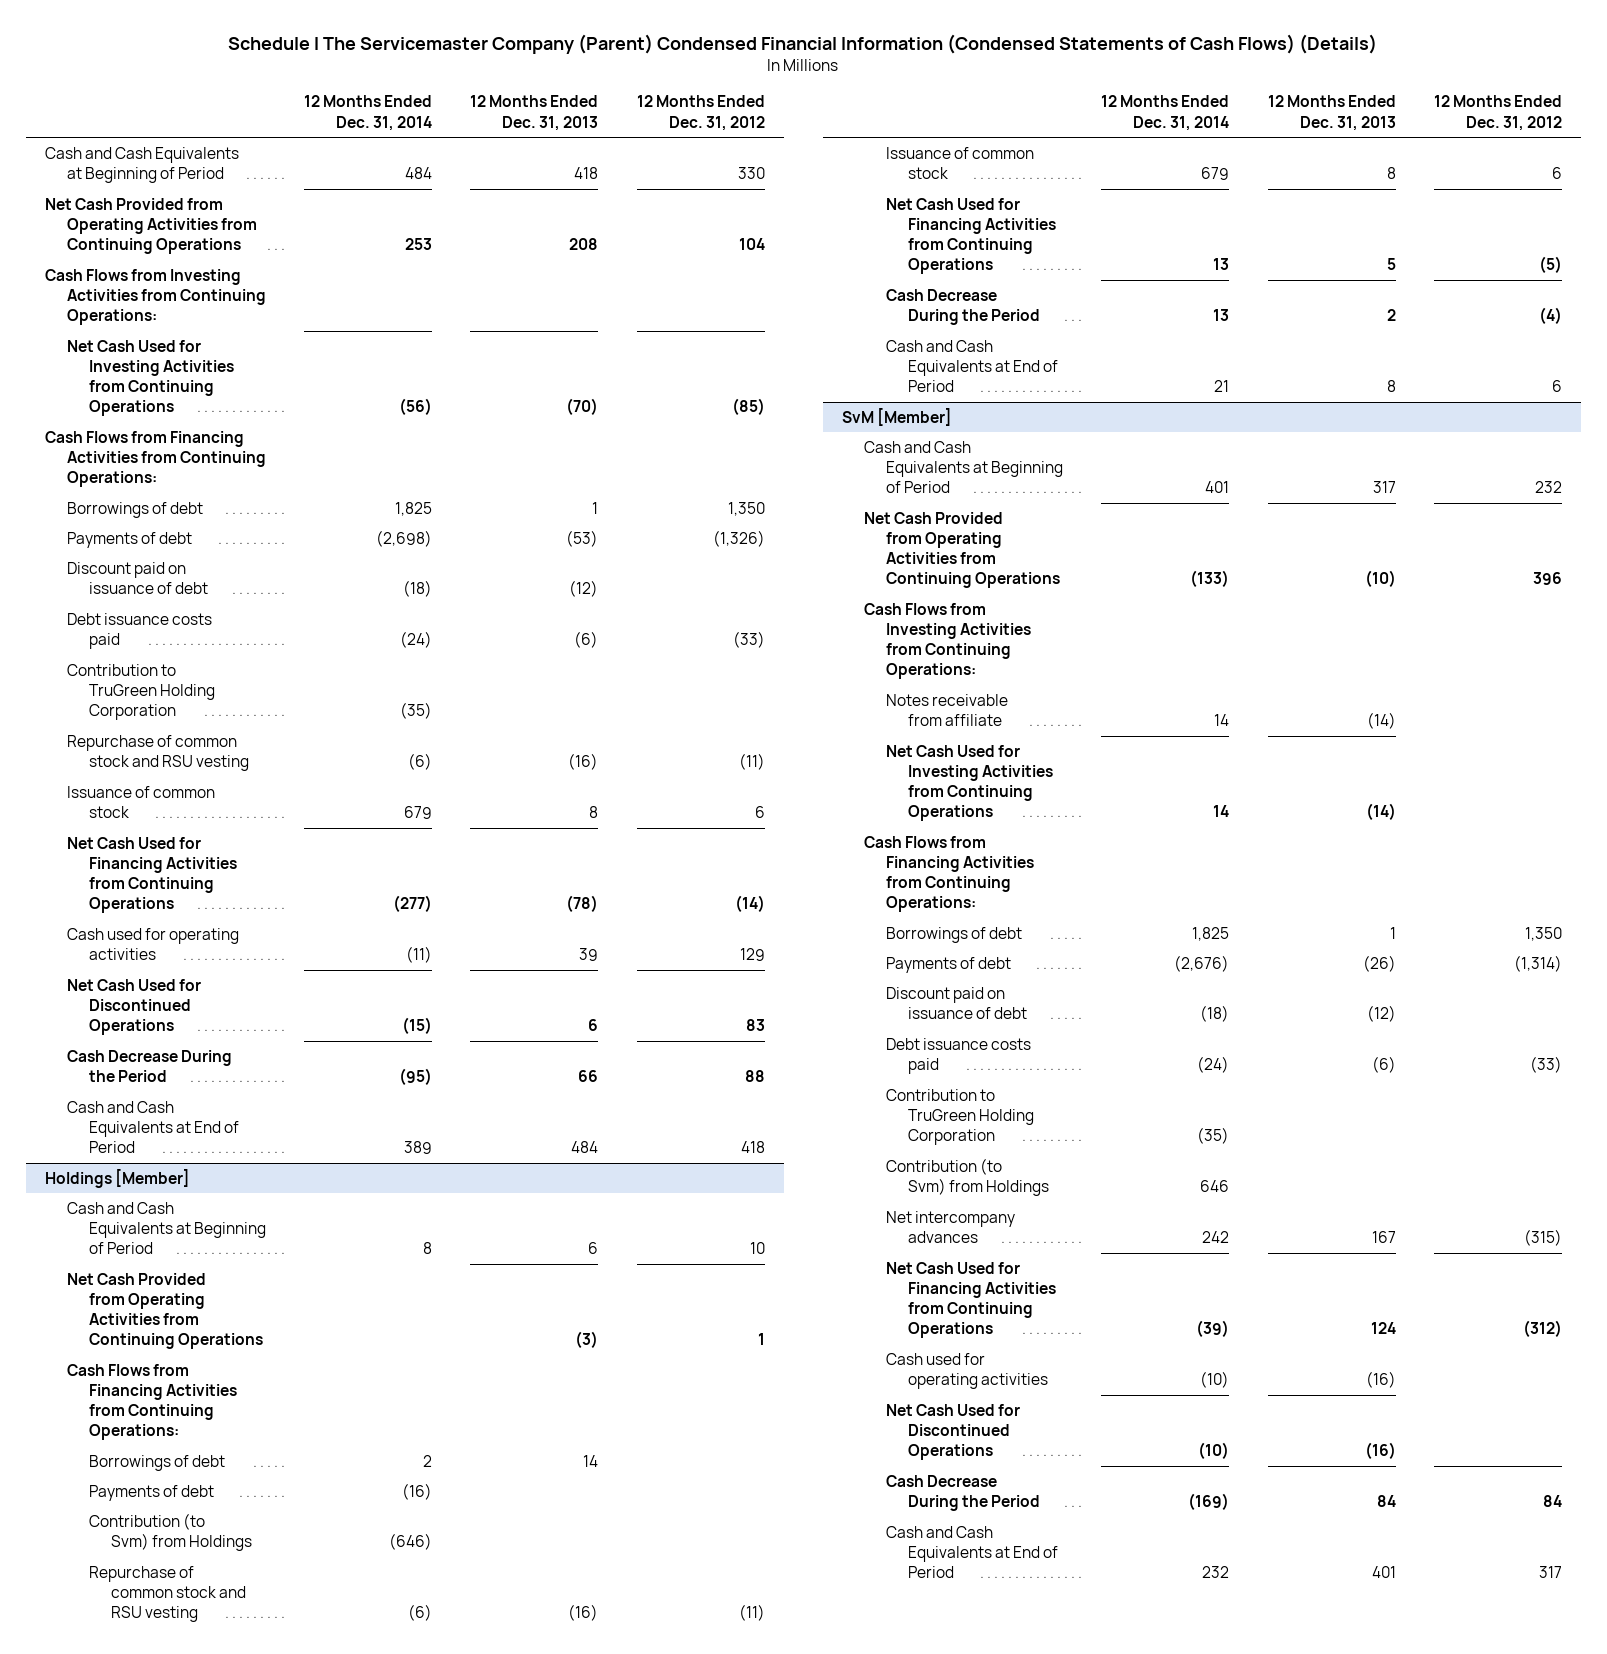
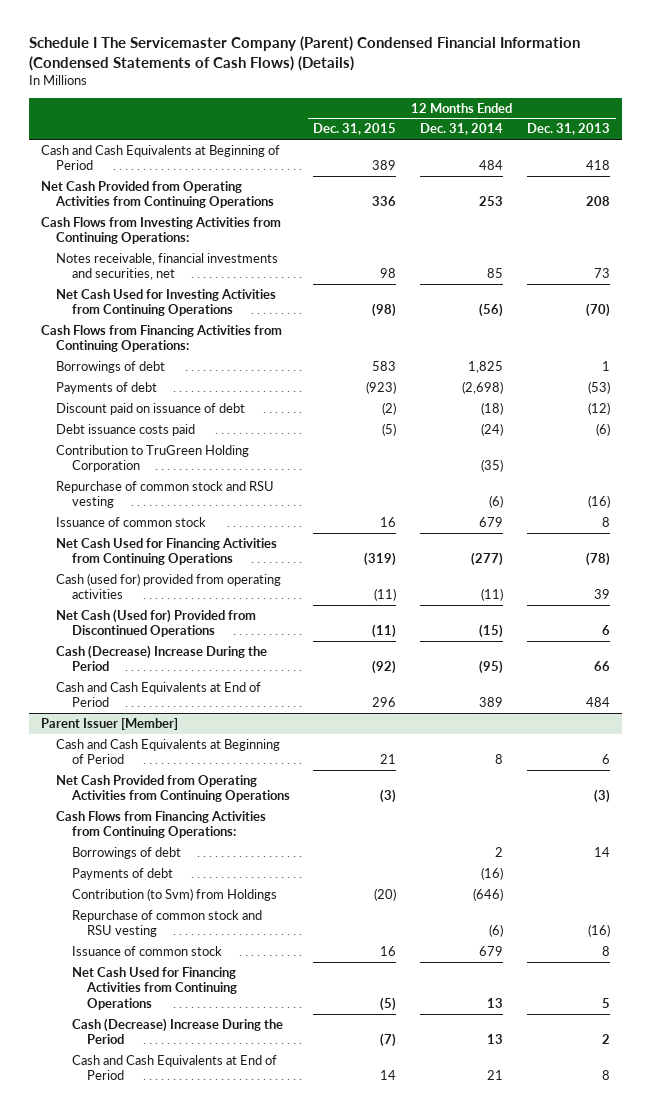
- | 12 Months Ended Dec. 31, 2014 | 12 Months Ended Dec. 31, 2013 | 12 Months Ended Dec. 31, 2012
+ | 12 Months Ended Dec. 31, 2015 | 12 Months Ended Dec. 31, 2014 | 12 Months Ended Dec. 31, 2013
+ Notes receivable, financial investments and securities, net | 98 | 85 | 73
- Cash used for operating activities | (11) | 39 | 129
- Net Cash Used for Discontinued Operations | (15) | 6 | 83
- Cash Decrease During the Period | (95) | 66 | 88
+ Cash (used for) provided from operating activities | (11) | (11) | 39
+ Net Cash (Used for) Provided from Discontinued Operations | (11) | (15) | 6
+ Cash (Decrease) Increase During the Period | (92) | (95) | 66
- Holdings [Member]
+ Parent Issuer [Member]
- Cash Decrease During the Period | 13 | 2 | (4)
+ Cash (Decrease) Increase During the Period | (7) | 13 | 2
- SvM [Member]
- Cash and Cash Equivalents at Beginning of Period | 401 | 317 | 232
- Net Cash Provided from Operating Activities from Continuing Operations | (133) | (10) | 396
- Cash Flows from Investing Activities from Continuing Operations:
- Notes receivable from affiliate | 14 | (14) |
- Net Cash Used for Investing Activities from Continuing Operations | 14 | (14) |
- Cash Flows from Financing Activities from Continuing Operations:
- Borrowings of debt | 1,825 | 1 | 1,350
- Payments of debt | (2,676) | (26) | (1,314)
- Discount paid on issuance of debt | (18) | (12) |
- Debt issuance costs paid | (24) | (6) | (33)
- Contribution to TruGreen Holding Corporation | (35) | |
- Contribution (to Svm) from Holdings | 646 | |
- Net intercompany advances | 242 | 167 | (315)
- Net Cash Used for Financing Activities from Continuing Operations | (39) | 124 | (312)
- Cash used for operating activities | (10) | (16) |
- Net Cash Used for Discontinued Operations | (10) | (16) |
- Cash Decrease During the Period | (169) | 84 | 84
- Cash and Cash Equivalents at End of Period | 232 | 401 | 317

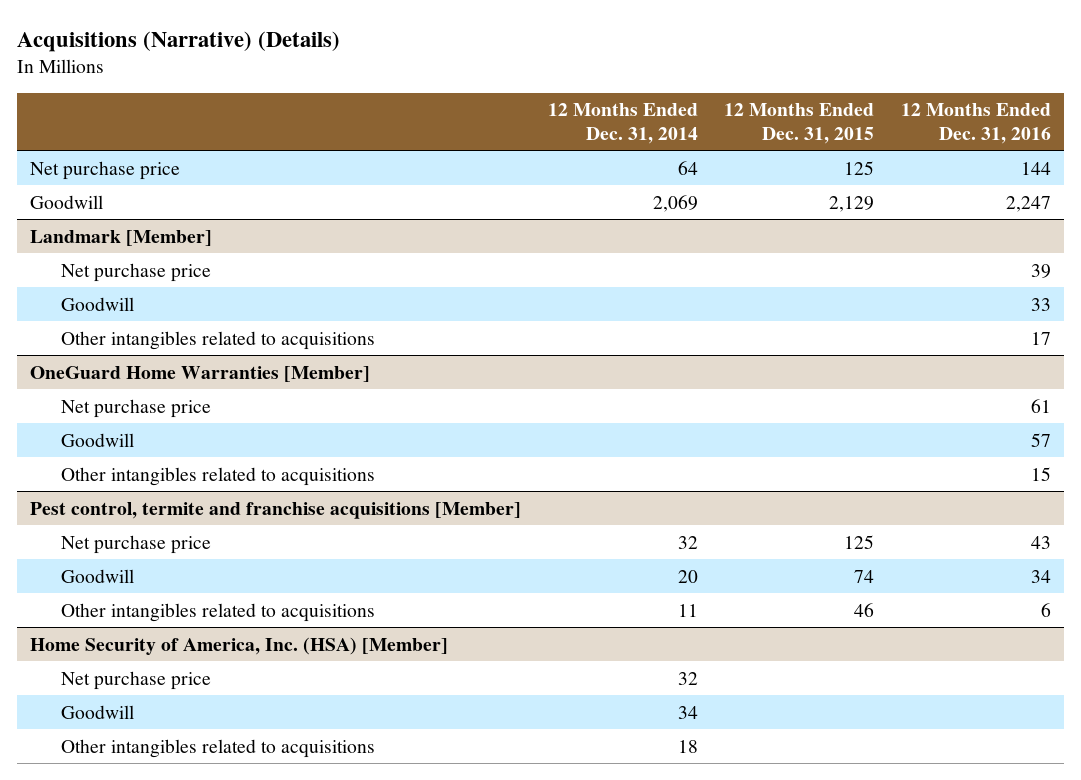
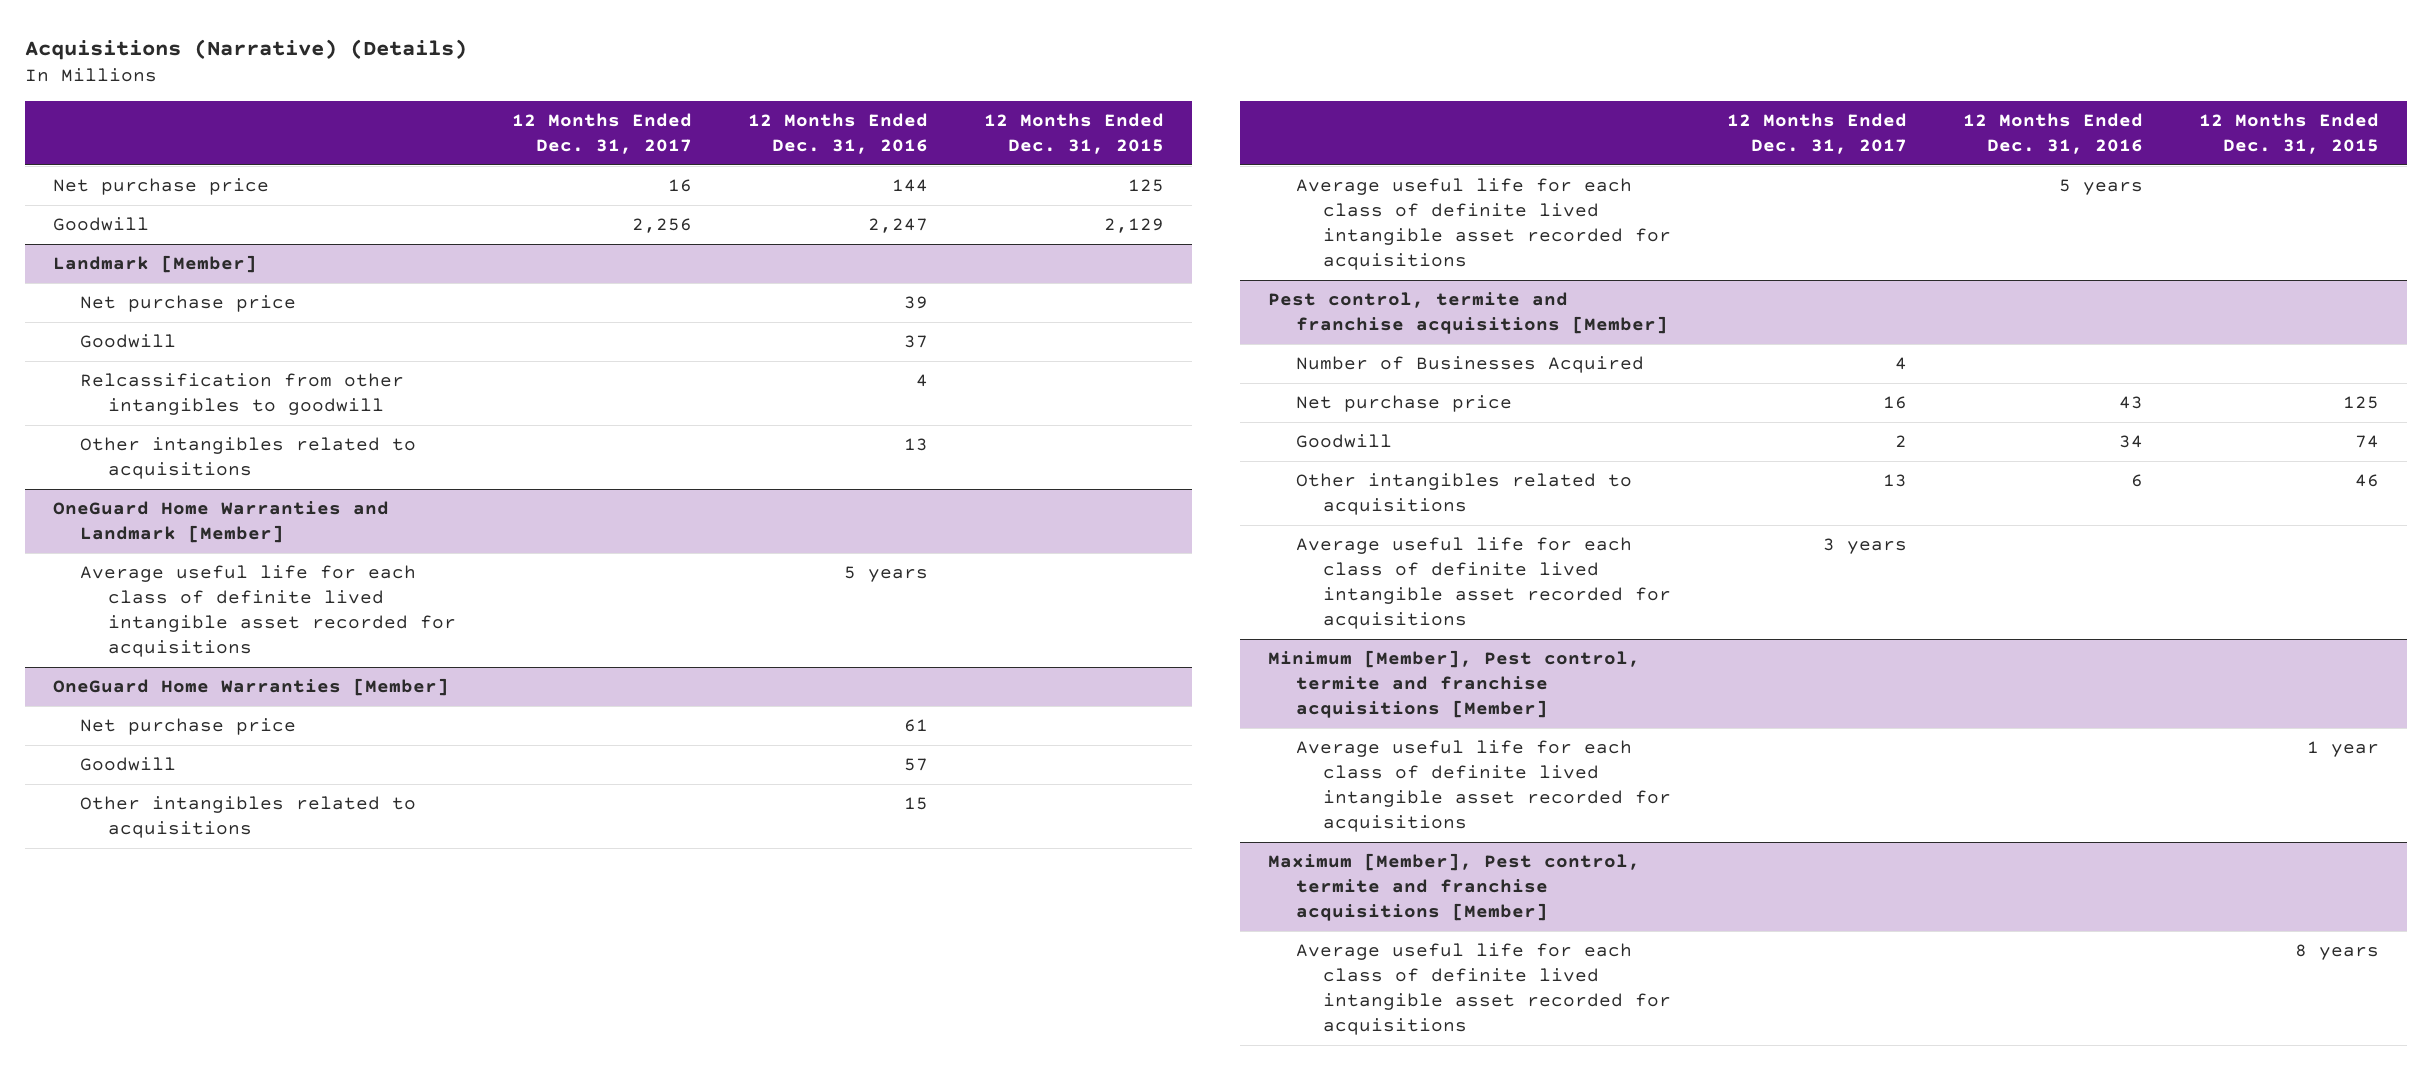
- | 12 Months Ended Dec. 31, 2014 | 12 Months Ended Dec. 31, 2015 | 12 Months Ended Dec. 31, 2016
+ | 12 Months Ended Dec. 31, 2017 | 12 Months Ended Dec. 31, 2016 | 12 Months Ended Dec. 31, 2015
@ Landmark [Member]
- Goodwill | | | 33
- Other intangibles related to acquisitions | | | 17
+ Goodwill | | 37 |
+ Relcassification from other intangibles to goodwill | | 4 |
+ Other intangibles related to acquisitions | | 13 |
+ OneGuard Home Warranties and Landmark [Member]
+ Average useful life for each class of definite lived intangible asset recorded for acquisitions | | 5 years |
@ OneGuard Home Warranties [Member]
+ Average useful life for each class of definite lived intangible asset recorded for acquisitions | | 5 years |
@ Pest control, termite and franchise acquisitions [Member]
+ Number of Businesses Acquired | 4 | |
- Home Security of America, Inc. (HSA) [Member]
- Net purchase price | 32 | |
- Goodwill | 34 | |
- Other intangibles related to acquisitions | 18 | |
@ Pest control, termite and franchise acquisitions [Member]
+ Average useful life for each class of definite lived intangible asset recorded for acquisitions | 3 years | |
+ Minimum [Member], Pest control, termite and franchise acquisitions [Member]
+ Average useful life for each class of definite lived intangible asset recorded for acquisitions | | | 1 year
+ Maximum [Member], Pest control, termite and franchise acquisitions [Member]
+ Average useful life for each class of definite lived intangible asset recorded for acquisitions | | | 8 years

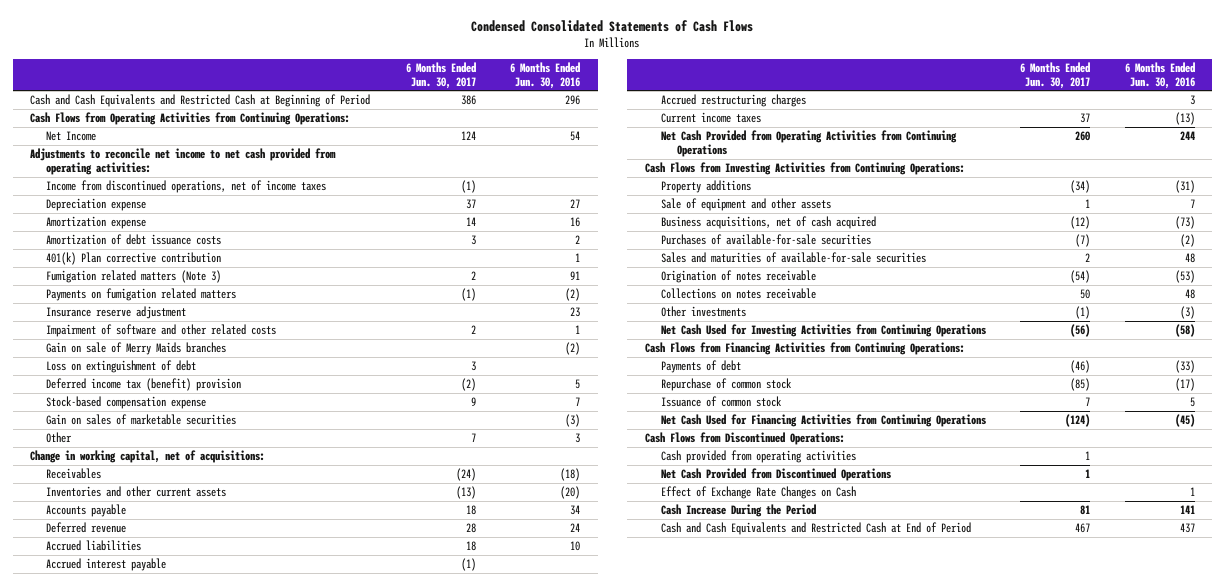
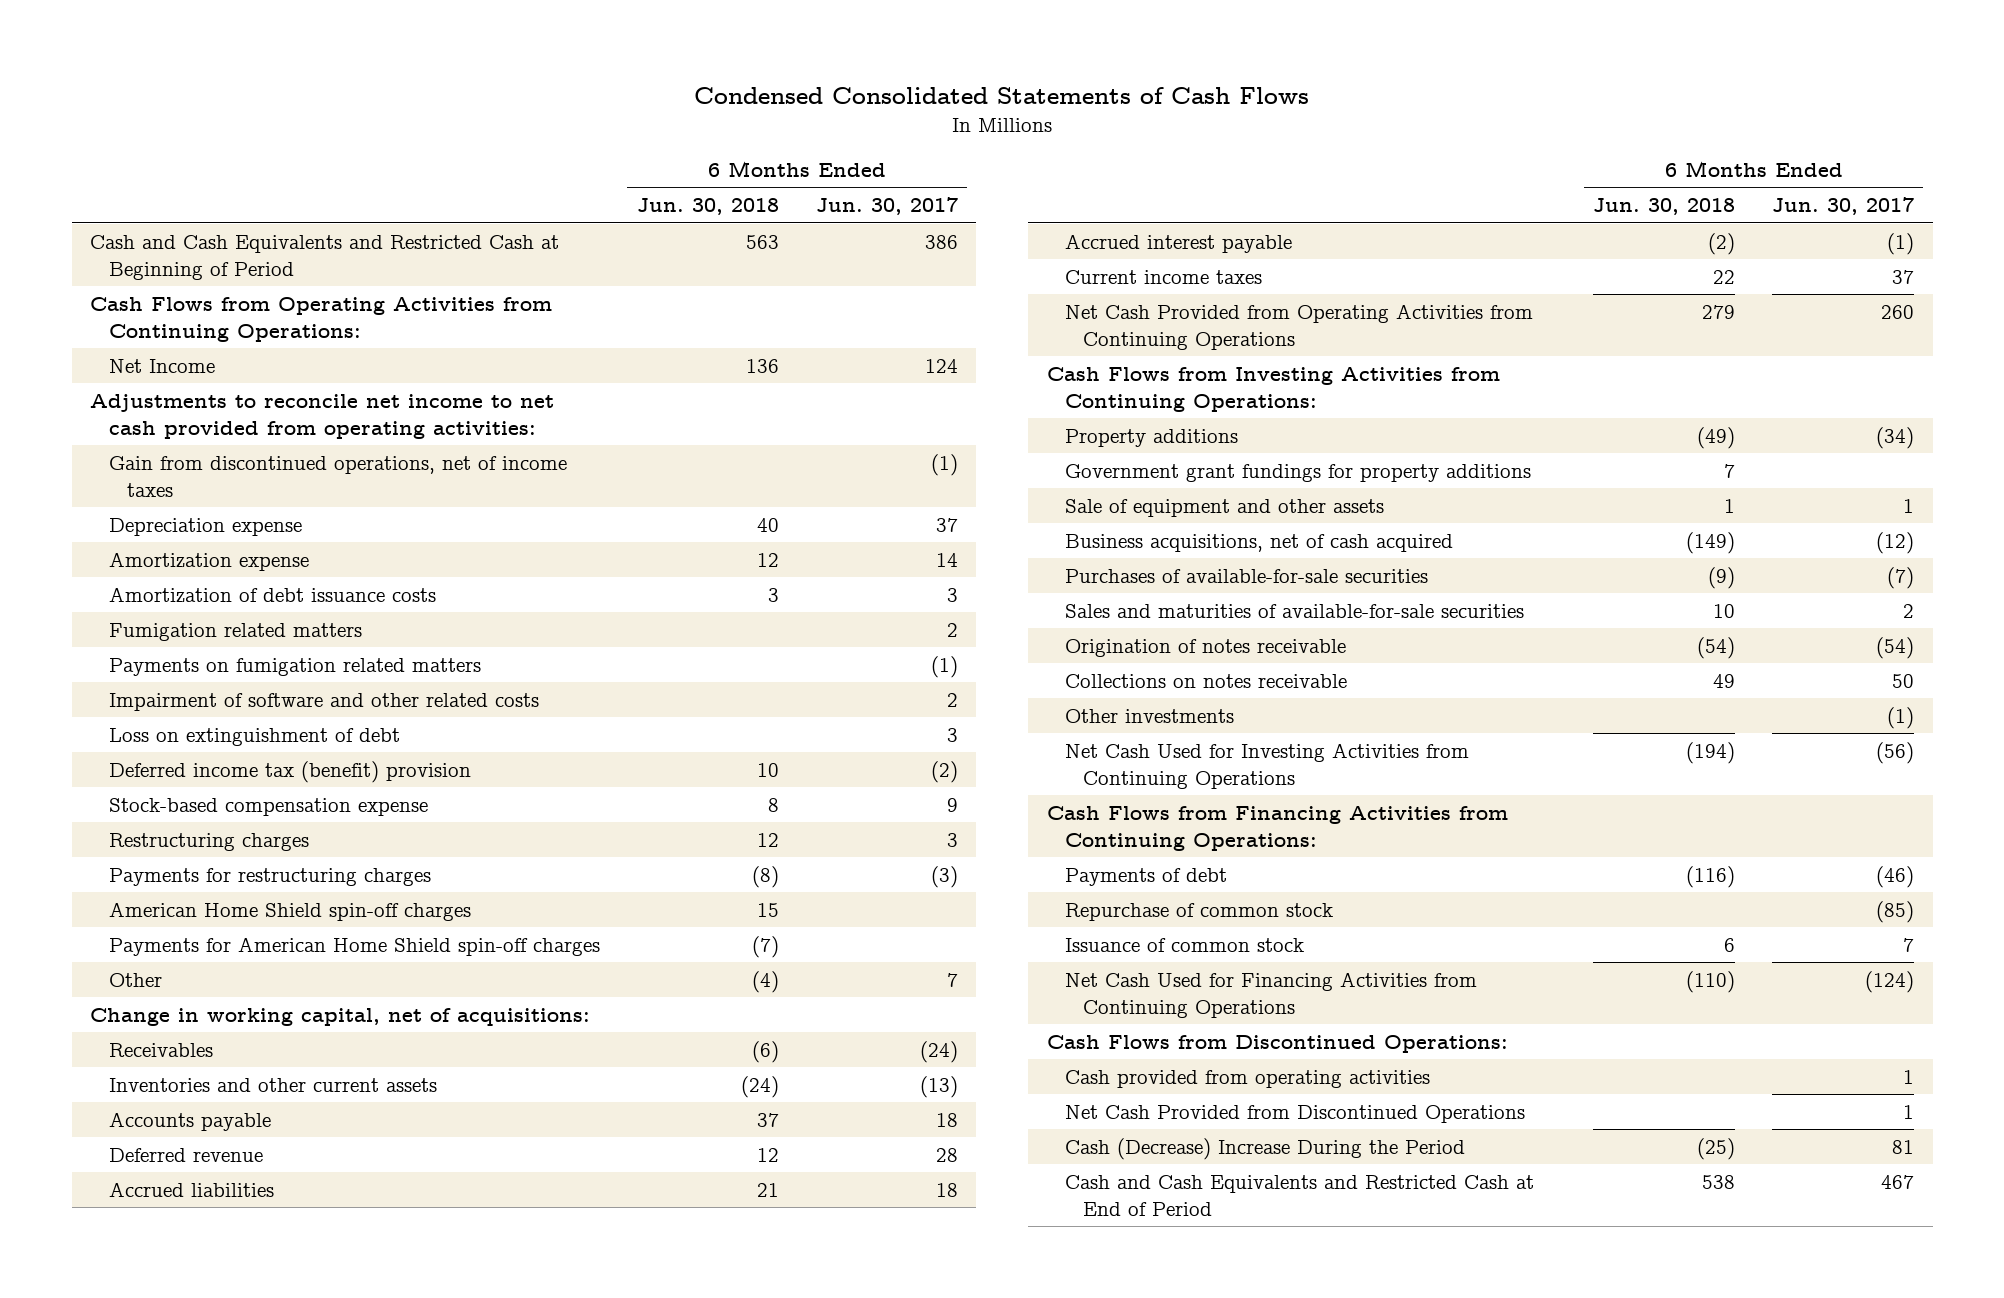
- | 6 Months Ended Jun. 30, 2017 | 6 Months Ended Jun. 30, 2016
+ | 6 Months Ended Jun. 30, 2018 | 6 Months Ended Jun. 30, 2017
- Income from discontinued operations, net of income taxes | (1) |
+ Gain from discontinued operations, net of income taxes | | (1)
- 401(k) Plan corrective contribution | | 1
- Fumigation related matters (Note 3) | 2 | 91
+ Fumigation related matters | | 2
- Insurance reserve adjustment | | 23
- Gain on sale of Merry Maids branches | | (2)
- Gain on sales of marketable securities | | (3)
+ Restructuring charges | 12 | 3
+ Payments for restructuring charges | (8) | (3)
+ American Home Shield spin-off charges | 15 |
+ Payments for American Home Shield spin-off charges | (7) |
- Accrued restructuring charges | | 3
+ Government grant fundings for property additions | 7 |
- Effect of Exchange Rate Changes on Cash | | 1
- Cash Increase During the Period | 81 | 141
+ Cash (Decrease) Increase During the Period | (25) | 81

